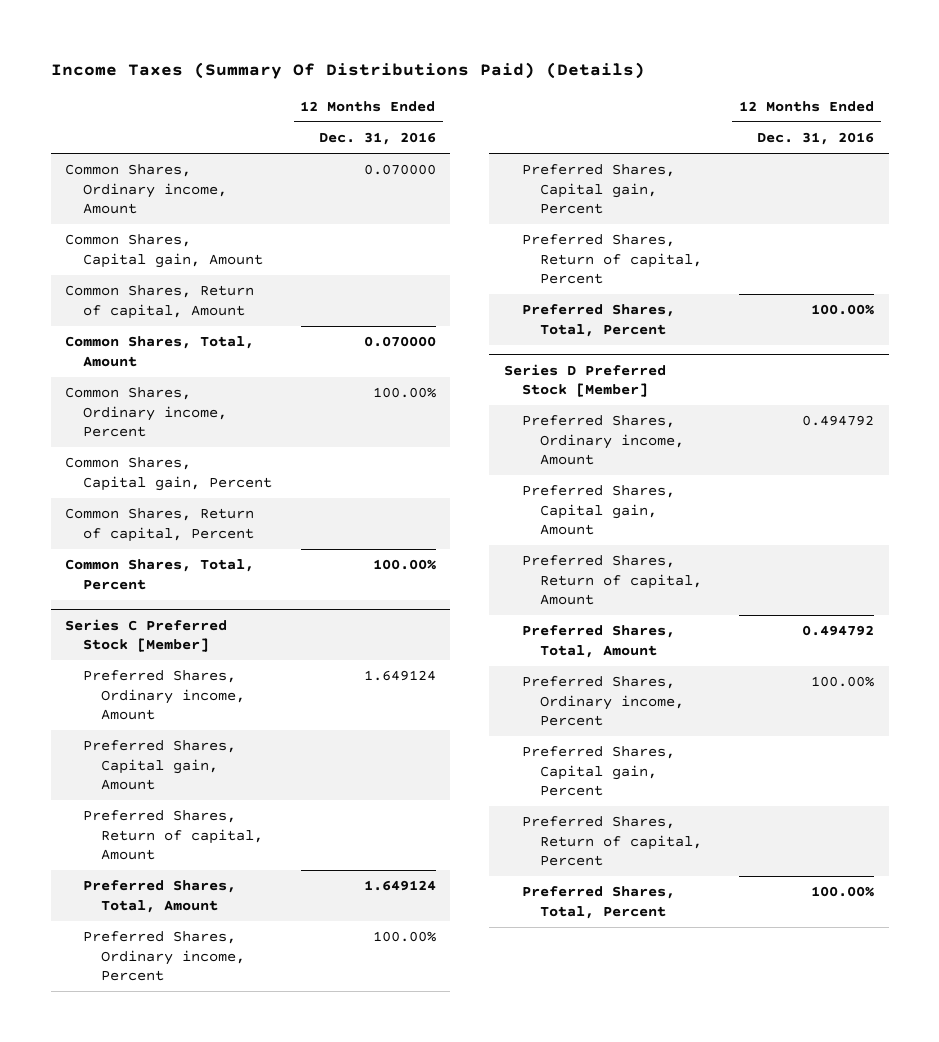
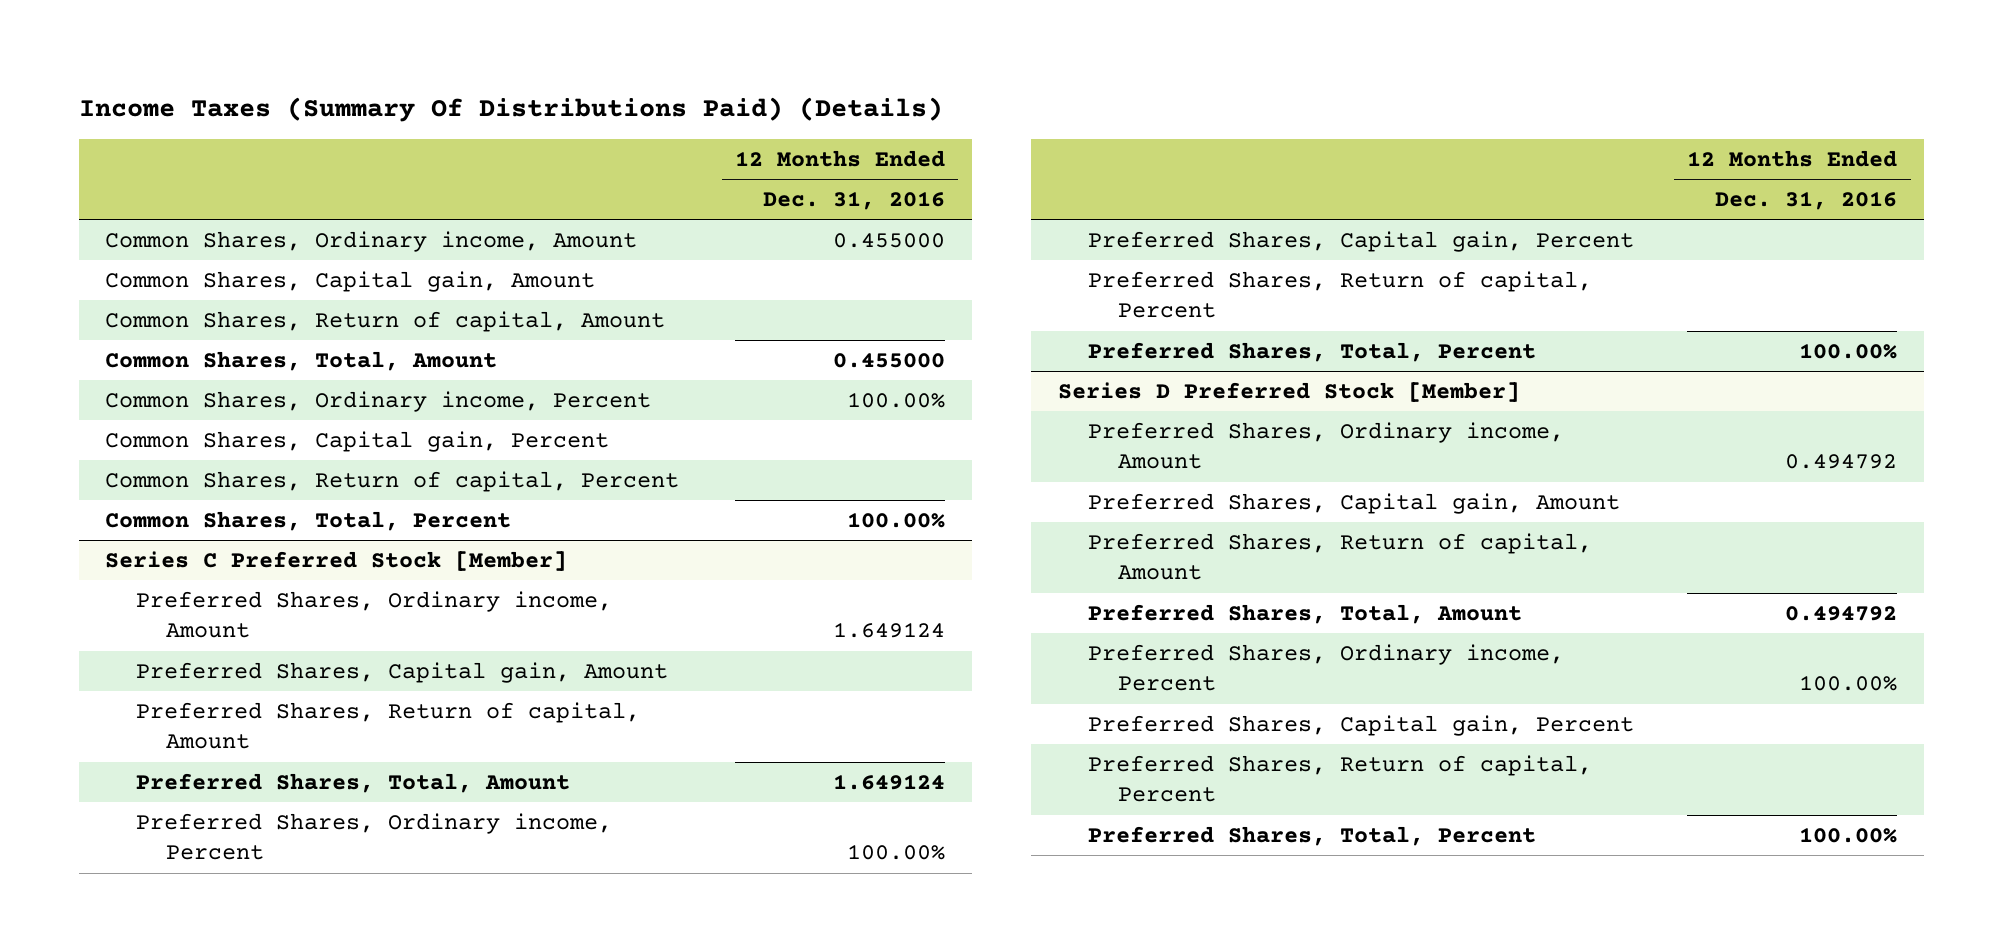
- Common Shares, Ordinary income, Amount | 0.070000
+ Common Shares, Ordinary income, Amount | 0.455000
- Common Shares, Total, Amount | 0.070000
+ Common Shares, Total, Amount | 0.455000

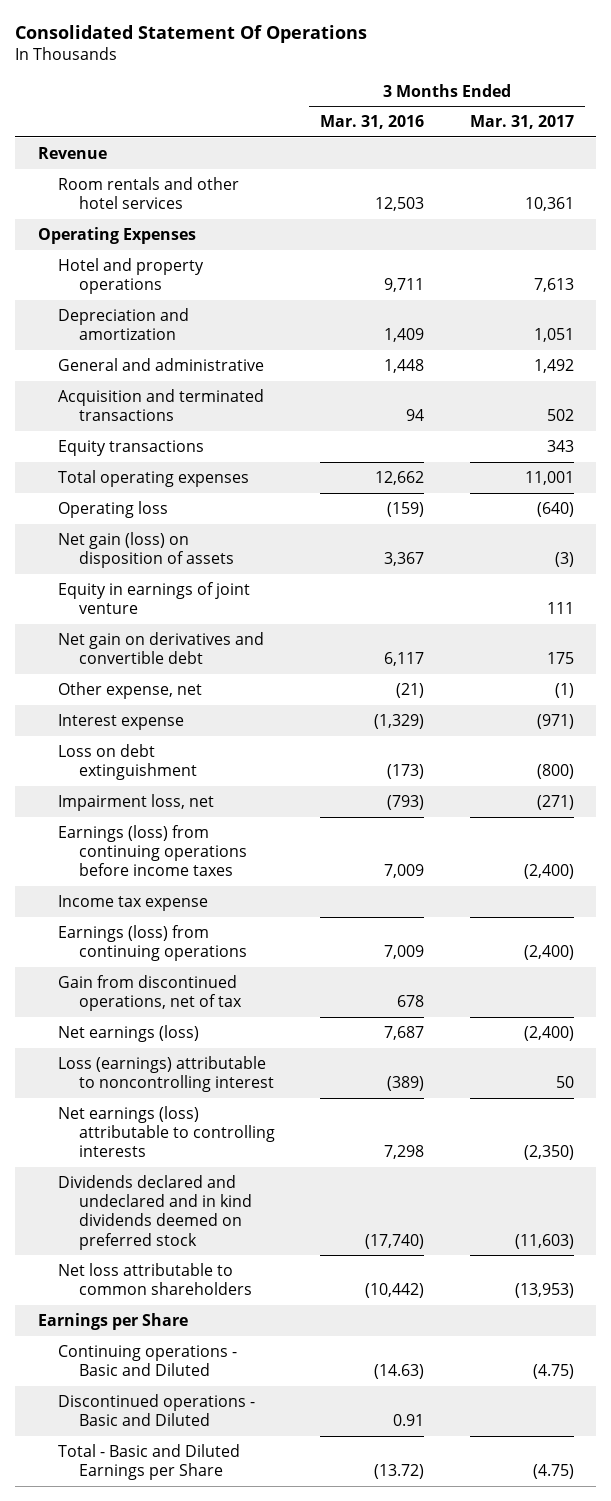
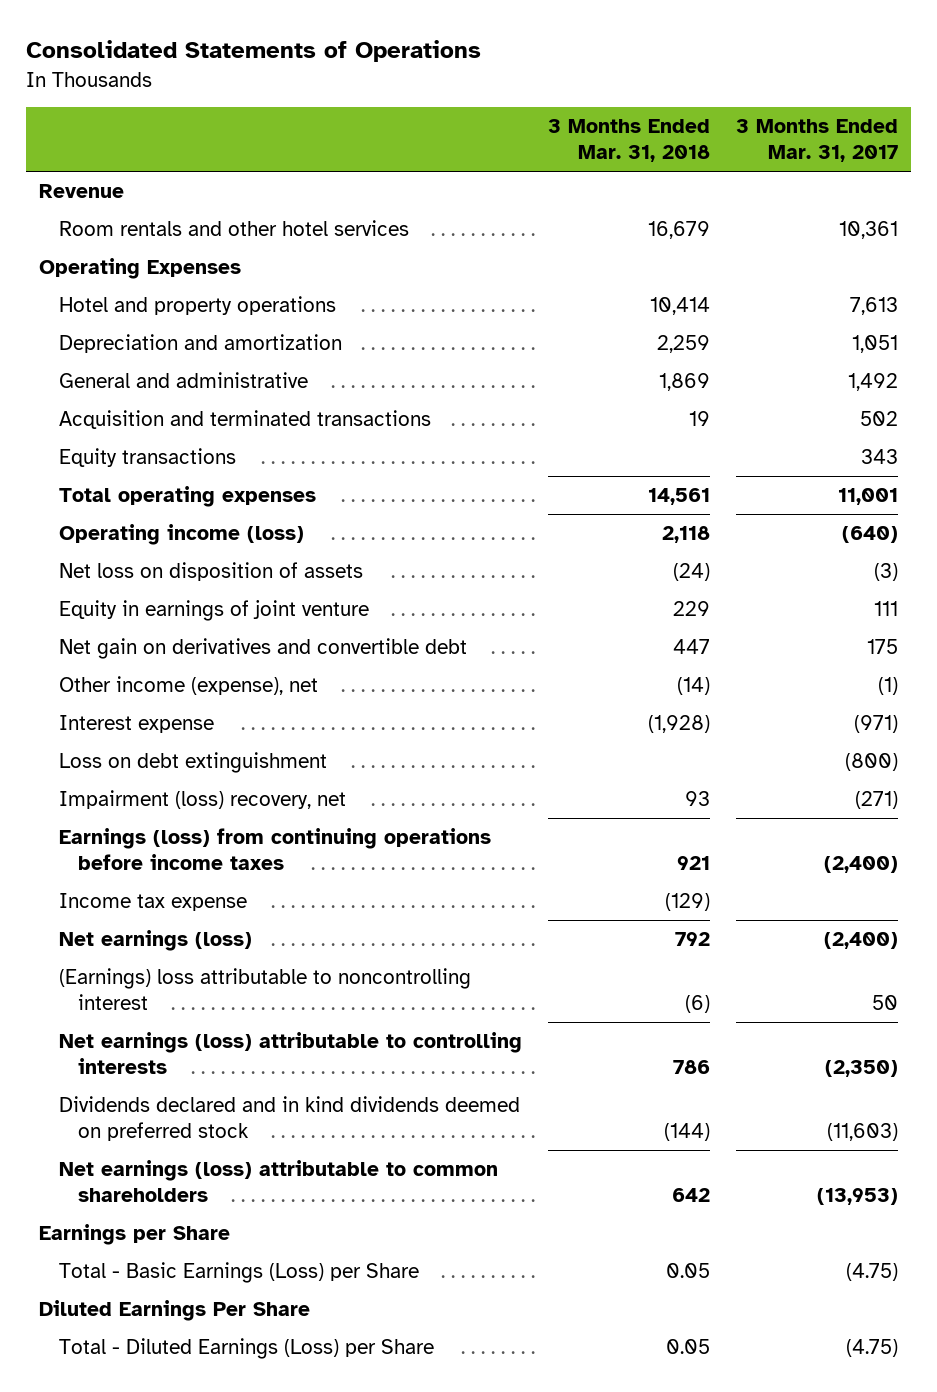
- Consolidated Statement Of Operations
+ Consolidated Statements of Operations
- | 3 Months Ended Mar. 31, 2016 | 3 Months Ended Mar. 31, 2017
+ | 3 Months Ended Mar. 31, 2018 | 3 Months Ended Mar. 31, 2017
- Operating loss | (159) | (640)
- Net gain (loss) on disposition of assets | 3,367 | (3)
+ Operating income (loss) | 2,118 | (640)
+ Net loss on disposition of assets | (24) | (3)
- Other expense, net | (21) | (1)
+ Other income (expense), net | (14) | (1)
- Impairment loss, net | (793) | (271)
+ Impairment (loss) recovery, net | 93 | (271)
- Earnings (loss) from continuing operations | 7,009 | (2,400)
- Gain from discontinued operations, net of tax | 678 |
- Loss (earnings) attributable to noncontrolling interest | (389) | 50
+ (Earnings) loss attributable to noncontrolling interest | (6) | 50
- Dividends declared and undeclared and in kind dividends deemed on preferred stock | (17,740) | (11,603)
- Net loss attributable to common shareholders | (10,442) | (13,953)
+ Dividends declared and in kind dividends deemed on preferred stock | (144) | (11,603)
+ Net earnings (loss) attributable to common shareholders | 642 | (13,953)
- Continuing operations - Basic and Diluted | (14.63) | (4.75)
- Discontinued operations - Basic and Diluted | 0.91 |
- Total - Basic and Diluted Earnings per Share | (13.72) | (4.75)
+ Total - Basic Earnings (Loss) per Share | 0.05 | (4.75)
+ Diluted Earnings Per Share
+ Total - Diluted Earnings (Loss) per Share | 0.05 | (4.75)

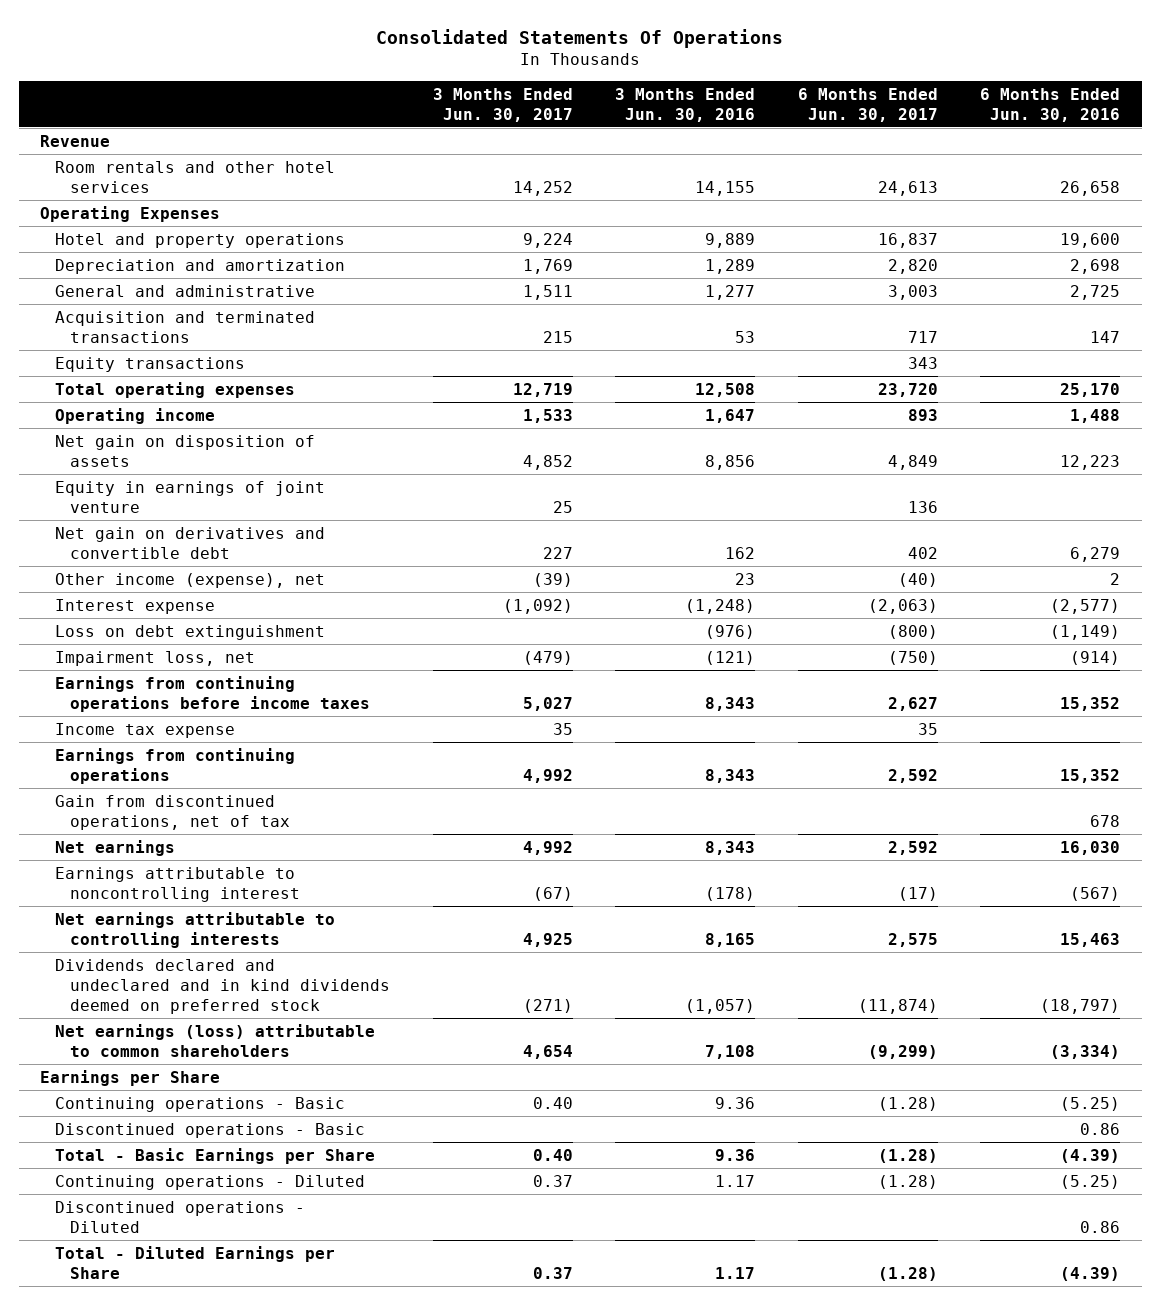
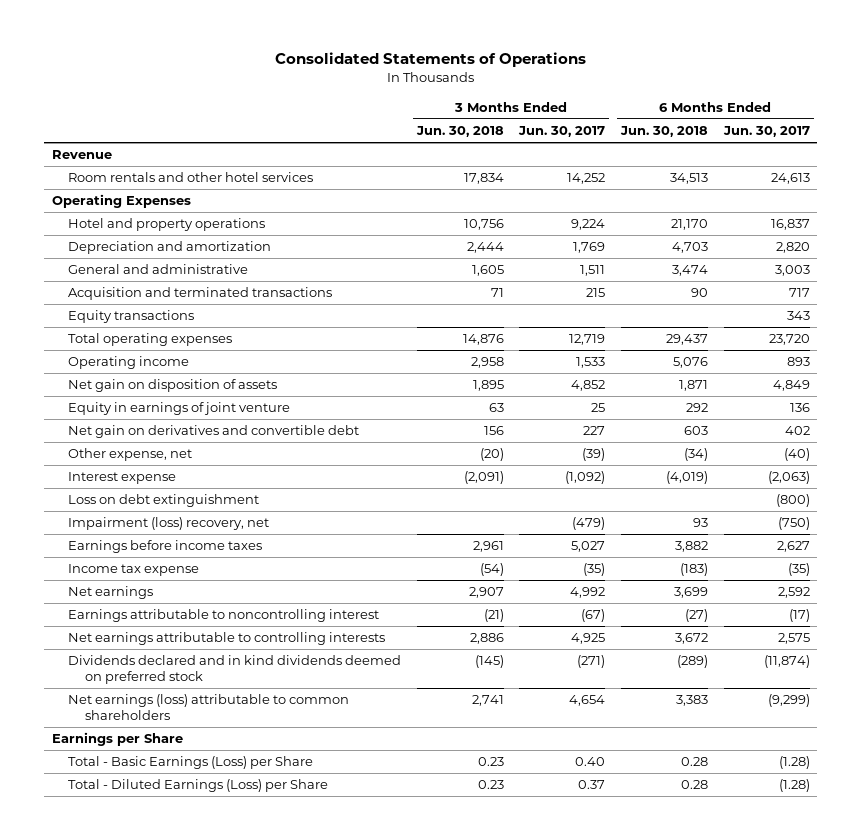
- Consolidated Statements Of Operations
+ Consolidated Statements of Operations
- | 3 Months Ended Jun. 30, 2017 | 3 Months Ended Jun. 30, 2016 | 6 Months Ended Jun. 30, 2017 | 6 Months Ended Jun. 30, 2016
+ | 3 Months Ended Jun. 30, 2018 | 3 Months Ended Jun. 30, 2017 | 6 Months Ended Jun. 30, 2018 | 6 Months Ended Jun. 30, 2017
- Other income (expense), net | (39) | 23 | (40) | 2
+ Other expense, net | (20) | (39) | (34) | (40)
- Impairment loss, net | (479) | (121) | (750) | (914)
- Earnings from continuing operations before income taxes | 5,027 | 8,343 | 2,627 | 15,352
- Income tax expense | 35 | | 35 |
- Earnings from continuing operations | 4,992 | 8,343 | 2,592 | 15,352
- Gain from discontinued operations, net of tax | | | | 678
+ Impairment (loss) recovery, net | | (479) | 93 | (750)
+ Earnings before income taxes | 2,961 | 5,027 | 3,882 | 2,627
+ Income tax expense | (54) | (35) | (183) | (35)
- Dividends declared and undeclared and in kind dividends deemed on preferred stock | (271) | (1,057) | (11,874) | (18,797)
+ Dividends declared and in kind dividends deemed on preferred stock | (145) | (271) | (289) | (11,874)
- Continuing operations - Basic | 0.40 | 9.36 | (1.28) | (5.25)
- Discontinued operations - Basic | | | | 0.86
- Total - Basic Earnings per Share | 0.40 | 9.36 | (1.28) | (4.39)
- Continuing operations - Diluted | 0.37 | 1.17 | (1.28) | (5.25)
- Discontinued operations - Diluted | | | | 0.86
- Total - Diluted Earnings per Share | 0.37 | 1.17 | (1.28) | (4.39)
+ Total - Basic Earnings (Loss) per Share | 0.23 | 0.40 | 0.28 | (1.28)
+ Total - Diluted Earnings (Loss) per Share | 0.23 | 0.37 | 0.28 | (1.28)

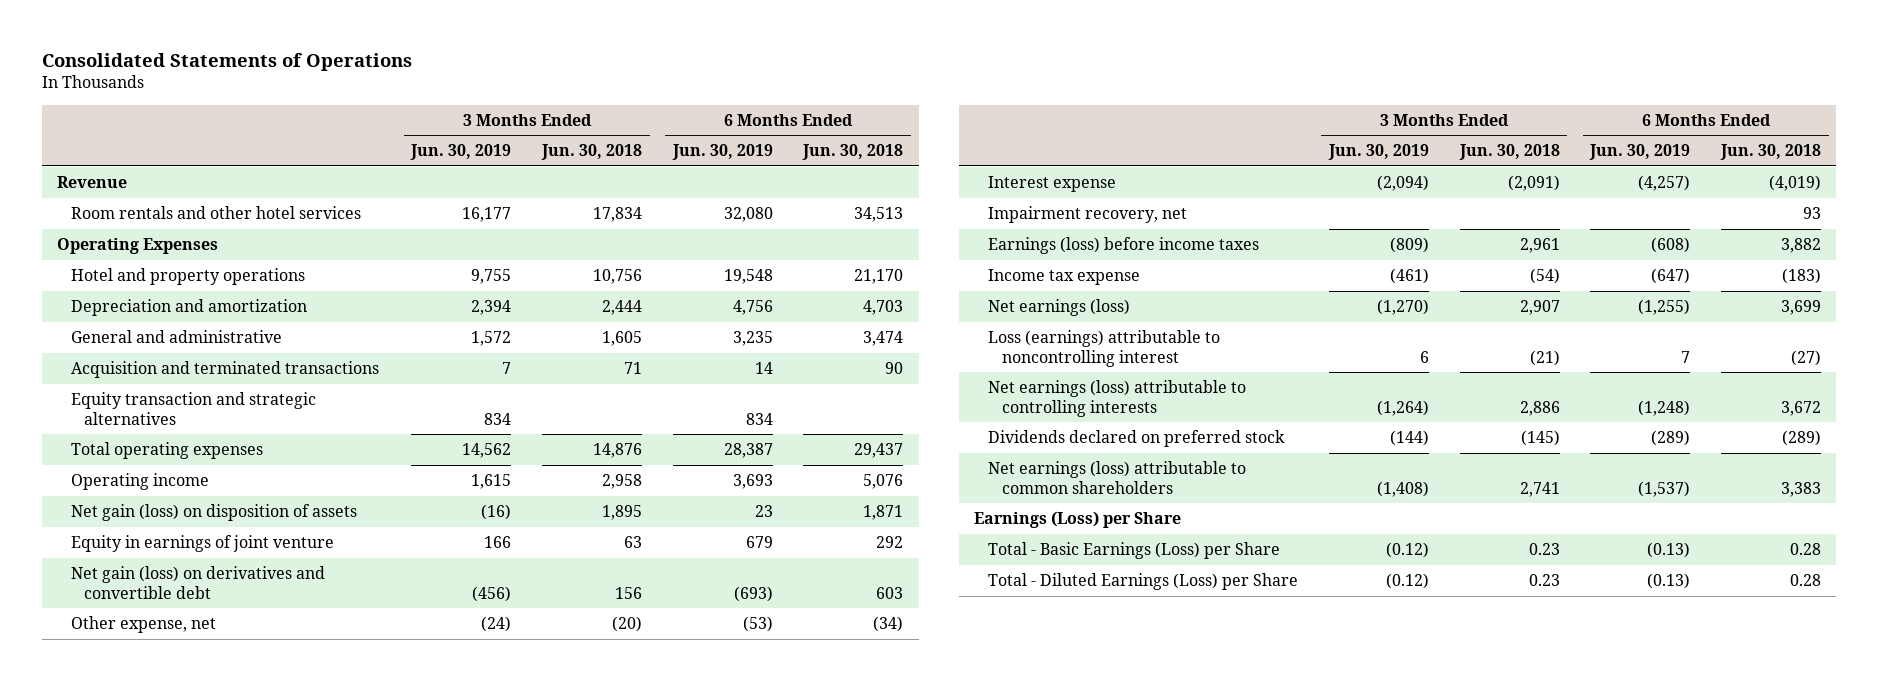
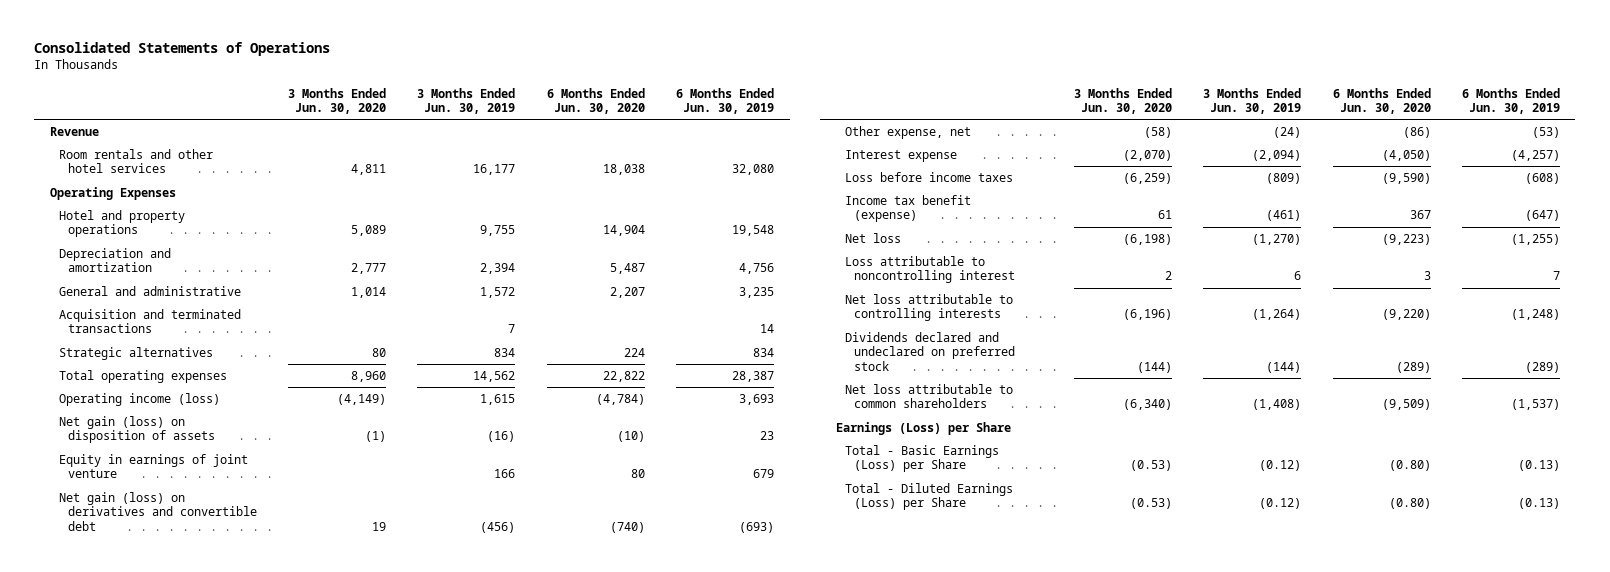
- | 3 Months Ended Jun. 30, 2019 | 3 Months Ended Jun. 30, 2018 | 6 Months Ended Jun. 30, 2019 | 6 Months Ended Jun. 30, 2018
+ | 3 Months Ended Jun. 30, 2020 | 3 Months Ended Jun. 30, 2019 | 6 Months Ended Jun. 30, 2020 | 6 Months Ended Jun. 30, 2019
- Equity transaction and strategic alternatives | 834 | | 834 |
+ Strategic alternatives | 80 | 834 | 224 | 834
- Operating income | 1,615 | 2,958 | 3,693 | 5,076
+ Operating income (loss) | (4,149) | 1,615 | (4,784) | 3,693
- Impairment recovery, net | | | | 93
- Earnings (loss) before income taxes | (809) | 2,961 | (608) | 3,882
- Income tax expense | (461) | (54) | (647) | (183)
- Net earnings (loss) | (1,270) | 2,907 | (1,255) | 3,699
- Loss (earnings) attributable to noncontrolling interest | 6 | (21) | 7 | (27)
- Net earnings (loss) attributable to controlling interests | (1,264) | 2,886 | (1,248) | 3,672
- Dividends declared on preferred stock | (144) | (145) | (289) | (289)
- Net earnings (loss) attributable to common shareholders | (1,408) | 2,741 | (1,537) | 3,383
+ Loss before income taxes | (6,259) | (809) | (9,590) | (608)
+ Income tax benefit (expense) | 61 | (461) | 367 | (647)
+ Net loss | (6,198) | (1,270) | (9,223) | (1,255)
+ Loss attributable to noncontrolling interest | 2 | 6 | 3 | 7
+ Net loss attributable to controlling interests | (6,196) | (1,264) | (9,220) | (1,248)
+ Dividends declared and undeclared on preferred stock | (144) | (144) | (289) | (289)
+ Net loss attributable to common shareholders | (6,340) | (1,408) | (9,509) | (1,537)

